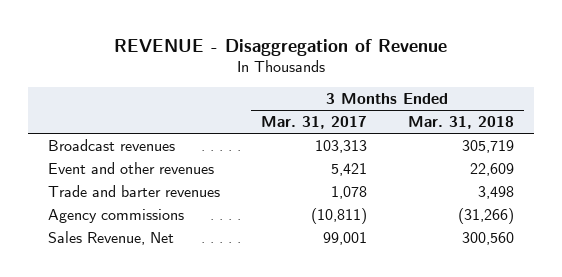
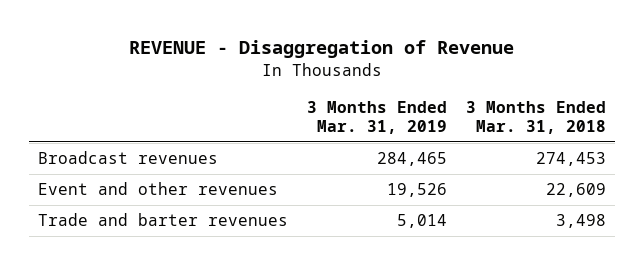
- | 3 Months Ended Mar. 31, 2017 | 3 Months Ended Mar. 31, 2018
+ | 3 Months Ended Mar. 31, 2019 | 3 Months Ended Mar. 31, 2018
- Broadcast revenues | 103,313 | 305,719
+ Broadcast revenues | 284,465 | 274,453
- Agency commissions | (10,811) | (31,266)
- Sales Revenue, Net | 99,001 | 300,560

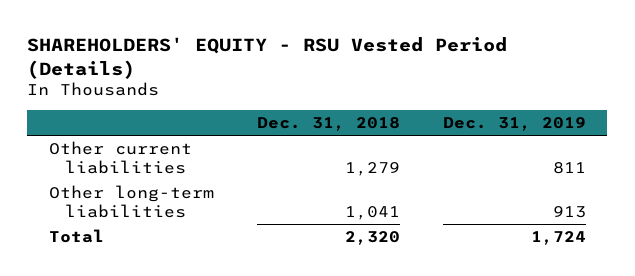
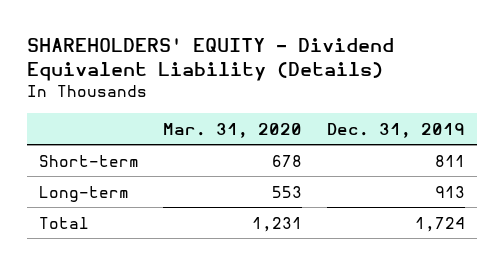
- SHAREHOLDERS' EQUITY - RSU Vested Period (Details)
+ SHAREHOLDERS' EQUITY - Dividend Equivalent Liability (Details)
- | Dec. 31, 2018 | Dec. 31, 2019
+ | Mar. 31, 2020 | Dec. 31, 2019
- Other current liabilities | 1,279 | 811
- Other long-term liabilities | 1,041 | 913
+ Short-term | 678 | 811
+ Long-term | 553 | 913

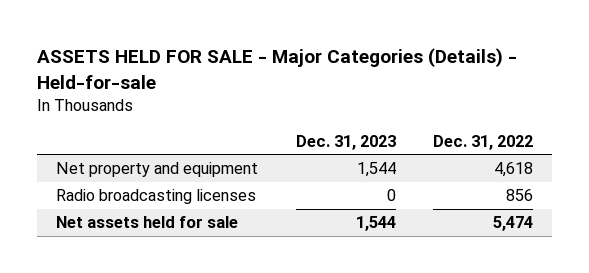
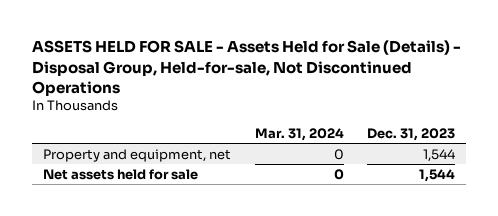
- ASSETS HELD FOR SALE - Major Categories (Details) - Held-for-sale
+ ASSETS HELD FOR SALE - Assets Held for Sale (Details) - Disposal Group, Held-for-sale, Not Discontinued Operations
- | Dec. 31, 2023 | Dec. 31, 2022
+ | Mar. 31, 2024 | Dec. 31, 2023
- Net property and equipment | 1,544 | 4,618
- Radio broadcasting licenses | 0 | 856
+ Property and equipment, net | 0 | 1,544

